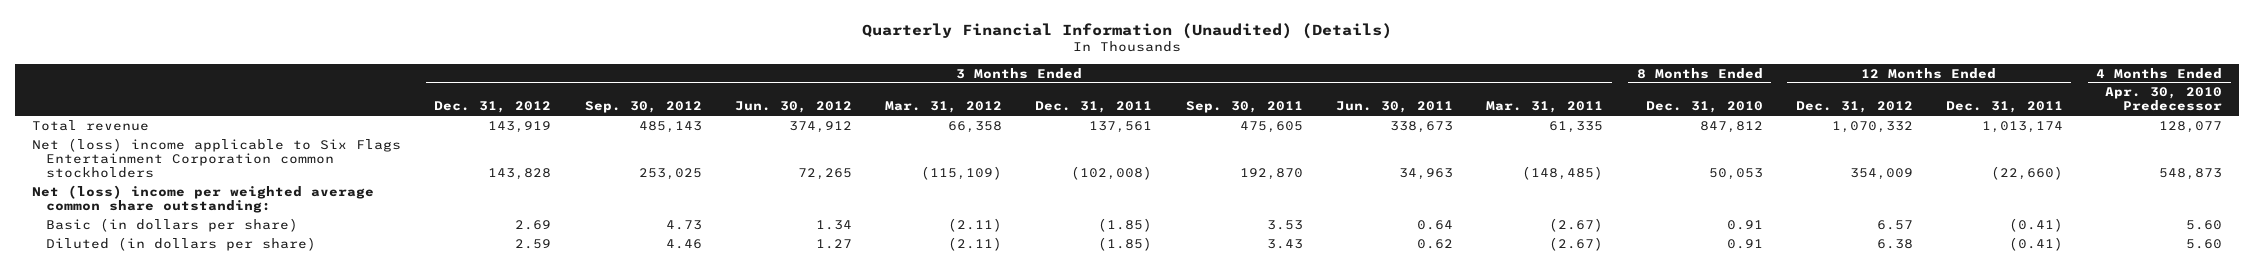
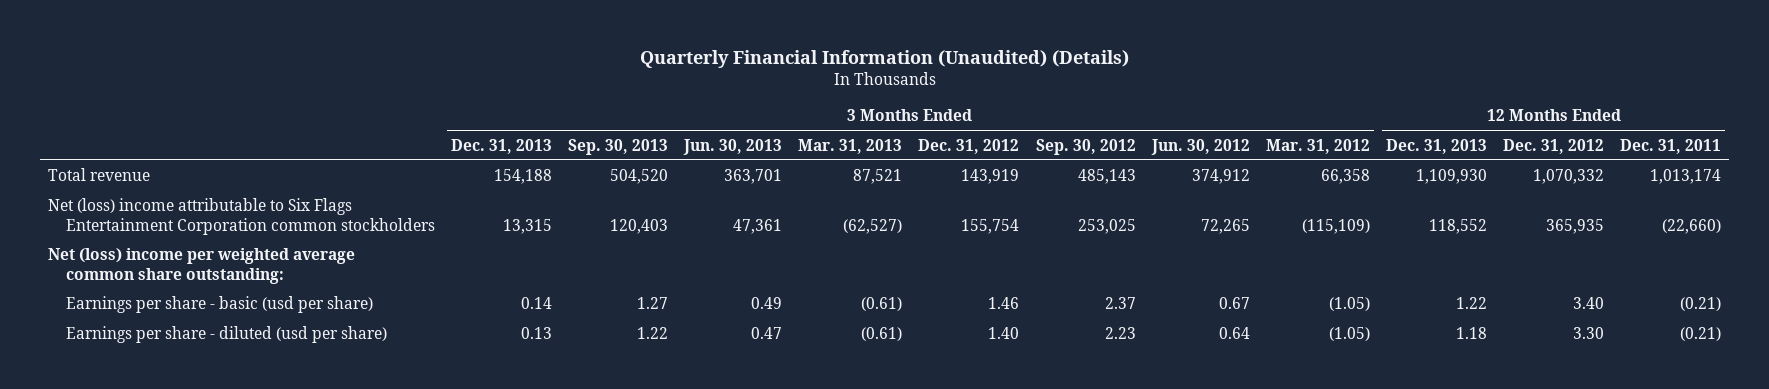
- | 3 Months Ended Dec. 31, 2012 | 3 Months Ended Sep. 30, 2012 | 3 Months Ended Jun. 30, 2012 | 3 Months Ended Mar. 31, 2012 | 3 Months Ended Dec. 31, 2011 | 3 Months Ended Sep. 30, 2011 | 3 Months Ended Jun. 30, 2011 | 3 Months Ended Mar. 31, 2011 | 8 Months Ended Dec. 31, 2010 | 12 Months Ended Dec. 31, 2012 | 12 Months Ended Dec. 31, 2011 | 4 Months Ended Apr. 30, 2010 Predecessor
+ | 3 Months Ended Dec. 31, 2013 | 3 Months Ended Sep. 30, 2013 | 3 Months Ended Jun. 30, 2013 | 3 Months Ended Mar. 31, 2013 | 3 Months Ended Dec. 31, 2012 | 3 Months Ended Sep. 30, 2012 | 3 Months Ended Jun. 30, 2012 | 3 Months Ended Mar. 31, 2012 | 12 Months Ended Dec. 31, 2013 | 12 Months Ended Dec. 31, 2012 | 12 Months Ended Dec. 31, 2011
- Net (loss) income applicable to Six Flags Entertainment Corporation common stockholders | 143,828 | 253,025 | 72,265 | (115,109) | (102,008) | 192,870 | 34,963 | (148,485) | 50,053 | 354,009 | (22,660) | 548,873
+ Net (loss) income attributable to Six Flags Entertainment Corporation common stockholders | 13,315 | 120,403 | 47,361 | (62,527) | 155,754 | 253,025 | 72,265 | (115,109) | 118,552 | 365,935 | (22,660)
- Basic (in dollars per share) | 2.69 | 4.73 | 1.34 | (2.11) | (1.85) | 3.53 | 0.64 | (2.67) | 0.91 | 6.57 | (0.41) | 5.60
- Diluted (in dollars per share) | 2.59 | 4.46 | 1.27 | (2.11) | (1.85) | 3.43 | 0.62 | (2.67) | 0.91 | 6.38 | (0.41) | 5.60
+ Earnings per share - basic (usd per share) | 0.14 | 1.27 | 0.49 | (0.61) | 1.46 | 2.37 | 0.67 | (1.05) | 1.22 | 3.40 | (0.21)
+ Earnings per share - diluted (usd per share) | 0.13 | 1.22 | 0.47 | (0.61) | 1.40 | 2.23 | 0.64 | (1.05) | 1.18 | 3.30 | (0.21)

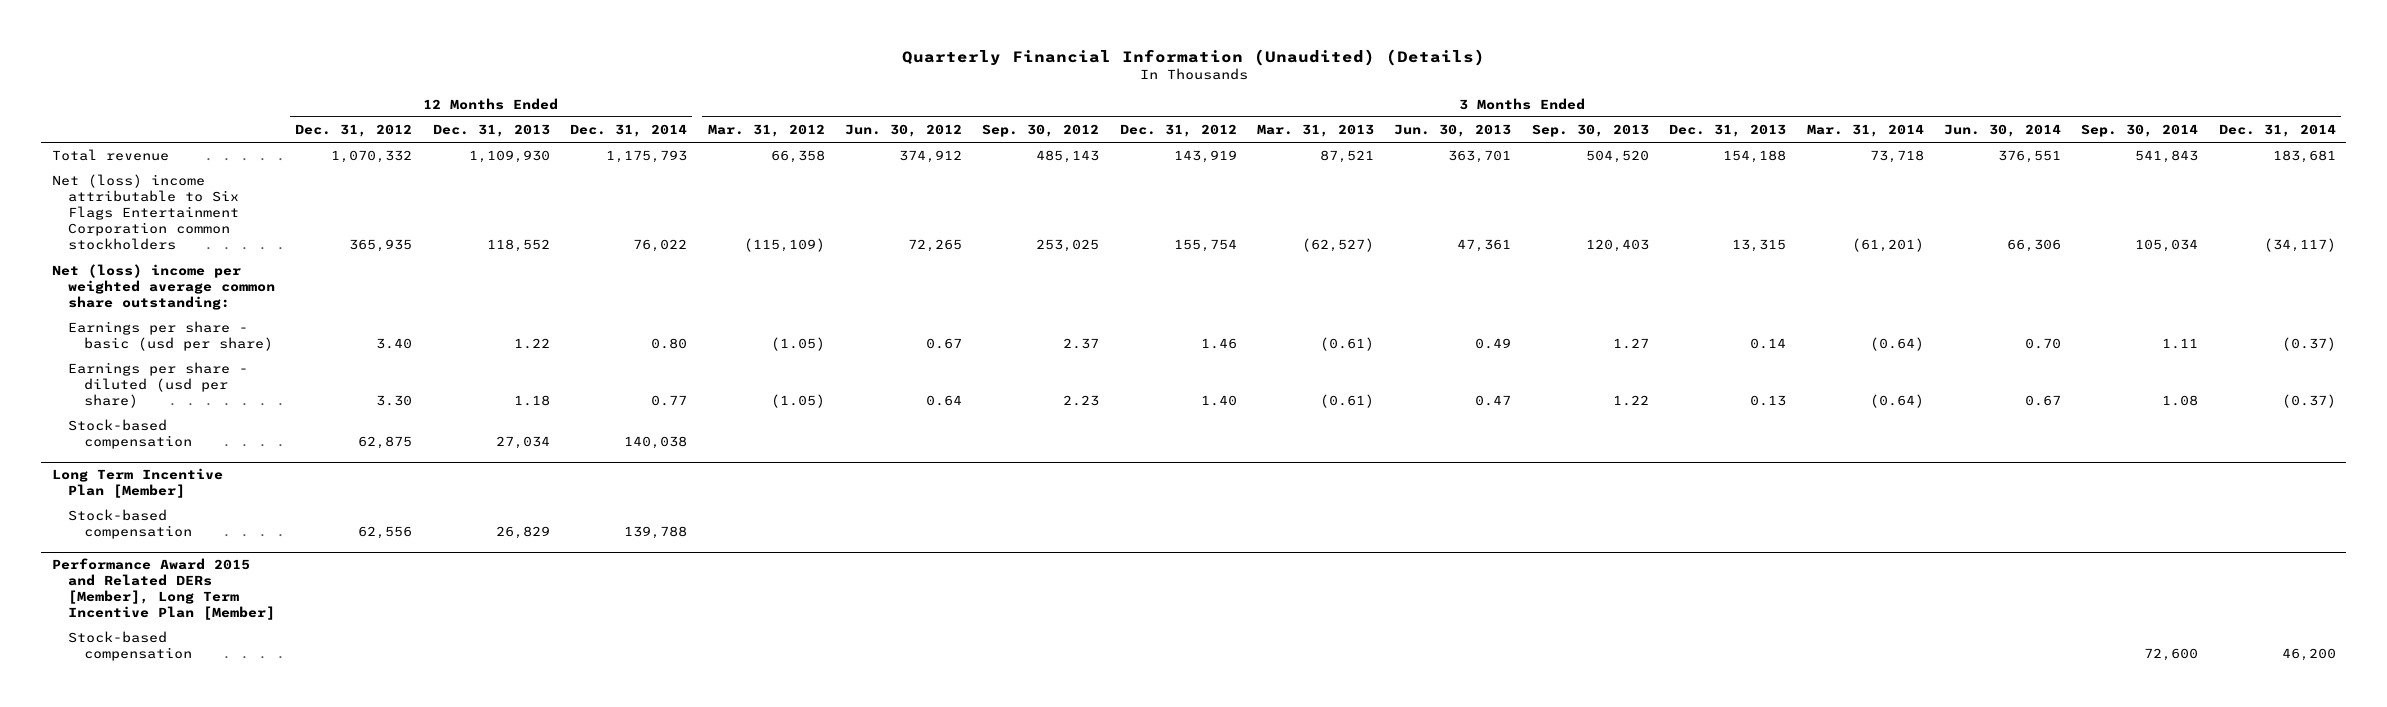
- | 3 Months Ended Dec. 31, 2013 | 3 Months Ended Sep. 30, 2013 | 3 Months Ended Jun. 30, 2013 | 3 Months Ended Mar. 31, 2013 | 3 Months Ended Dec. 31, 2012 | 3 Months Ended Sep. 30, 2012 | 3 Months Ended Jun. 30, 2012 | 3 Months Ended Mar. 31, 2012 | 12 Months Ended Dec. 31, 2013 | 12 Months Ended Dec. 31, 2012 | 12 Months Ended Dec. 31, 2011
+ | 12 Months Ended Dec. 31, 2012 | 12 Months Ended Dec. 31, 2013 | 12 Months Ended Dec. 31, 2014 | 3 Months Ended Mar. 31, 2012 | 3 Months Ended Jun. 30, 2012 | 3 Months Ended Sep. 30, 2012 | 3 Months Ended Dec. 31, 2012 | 3 Months Ended Mar. 31, 2013 | 3 Months Ended Jun. 30, 2013 | 3 Months Ended Sep. 30, 2013 | 3 Months Ended Dec. 31, 2013 | 3 Months Ended Mar. 31, 2014 | 3 Months Ended Jun. 30, 2014 | 3 Months Ended Sep. 30, 2014 | 3 Months Ended Dec. 31, 2014
+ Stock-based compensation | 62,875 | 27,034 | 140,038 | | | | | | | | | | | |
+ Long Term Incentive Plan [Member]
+ Stock-based compensation | 62,556 | 26,829 | 139,788 | | | | | | | | | | | |
+ Performance Award 2015 and Related DERs [Member], Long Term Incentive Plan [Member]
+ Stock-based compensation | | | | | | | | | | | | | | 72,600 | 46,200

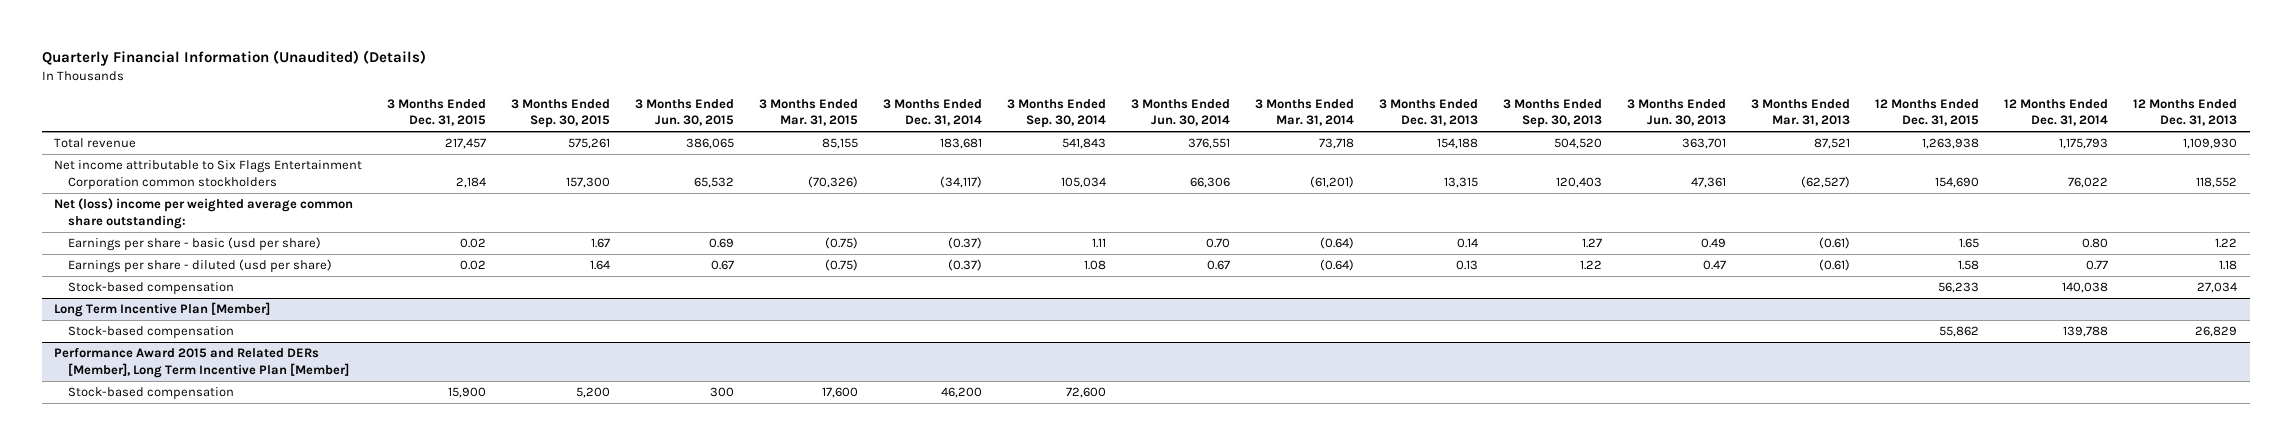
- | 12 Months Ended Dec. 31, 2012 | 12 Months Ended Dec. 31, 2013 | 12 Months Ended Dec. 31, 2014 | 3 Months Ended Mar. 31, 2012 | 3 Months Ended Jun. 30, 2012 | 3 Months Ended Sep. 30, 2012 | 3 Months Ended Dec. 31, 2012 | 3 Months Ended Mar. 31, 2013 | 3 Months Ended Jun. 30, 2013 | 3 Months Ended Sep. 30, 2013 | 3 Months Ended Dec. 31, 2013 | 3 Months Ended Mar. 31, 2014 | 3 Months Ended Jun. 30, 2014 | 3 Months Ended Sep. 30, 2014 | 3 Months Ended Dec. 31, 2014
+ | 3 Months Ended Dec. 31, 2015 | 3 Months Ended Sep. 30, 2015 | 3 Months Ended Jun. 30, 2015 | 3 Months Ended Mar. 31, 2015 | 3 Months Ended Dec. 31, 2014 | 3 Months Ended Sep. 30, 2014 | 3 Months Ended Jun. 30, 2014 | 3 Months Ended Mar. 31, 2014 | 3 Months Ended Dec. 31, 2013 | 3 Months Ended Sep. 30, 2013 | 3 Months Ended Jun. 30, 2013 | 3 Months Ended Mar. 31, 2013 | 12 Months Ended Dec. 31, 2015 | 12 Months Ended Dec. 31, 2014 | 12 Months Ended Dec. 31, 2013
- Net (loss) income attributable to Six Flags Entertainment Corporation common stockholders | 365,935 | 118,552 | 76,022 | (115,109) | 72,265 | 253,025 | 155,754 | (62,527) | 47,361 | 120,403 | 13,315 | (61,201) | 66,306 | 105,034 | (34,117)
+ Net income attributable to Six Flags Entertainment Corporation common stockholders | 2,184 | 157,300 | 65,532 | (70,326) | (34,117) | 105,034 | 66,306 | (61,201) | 13,315 | 120,403 | 47,361 | (62,527) | 154,690 | 76,022 | 118,552

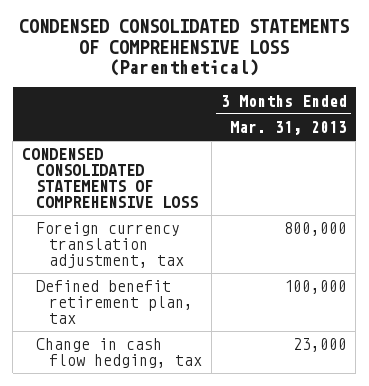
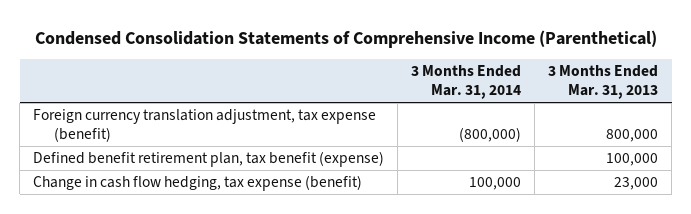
- CONDENSED CONSOLIDATED STATEMENTS OF COMPREHENSIVE LOSS (Parenthetical)
+ Condensed Consolidation Statements of Comprehensive Income (Parenthetical)
- | 3 Months Ended Mar. 31, 2013
+ | 3 Months Ended Mar. 31, 2014 | 3 Months Ended Mar. 31, 2013
- CONDENSED CONSOLIDATED STATEMENTS OF COMPREHENSIVE LOSS
- Foreign currency translation adjustment, tax | 800,000
- Defined benefit retirement plan, tax | 100,000
- Change in cash flow hedging, tax | 23,000
+ Foreign currency translation adjustment, tax expense (benefit) | (800,000) | 800,000
+ Defined benefit retirement plan, tax benefit (expense) | | 100,000
+ Change in cash flow hedging, tax expense (benefit) | 100,000 | 23,000

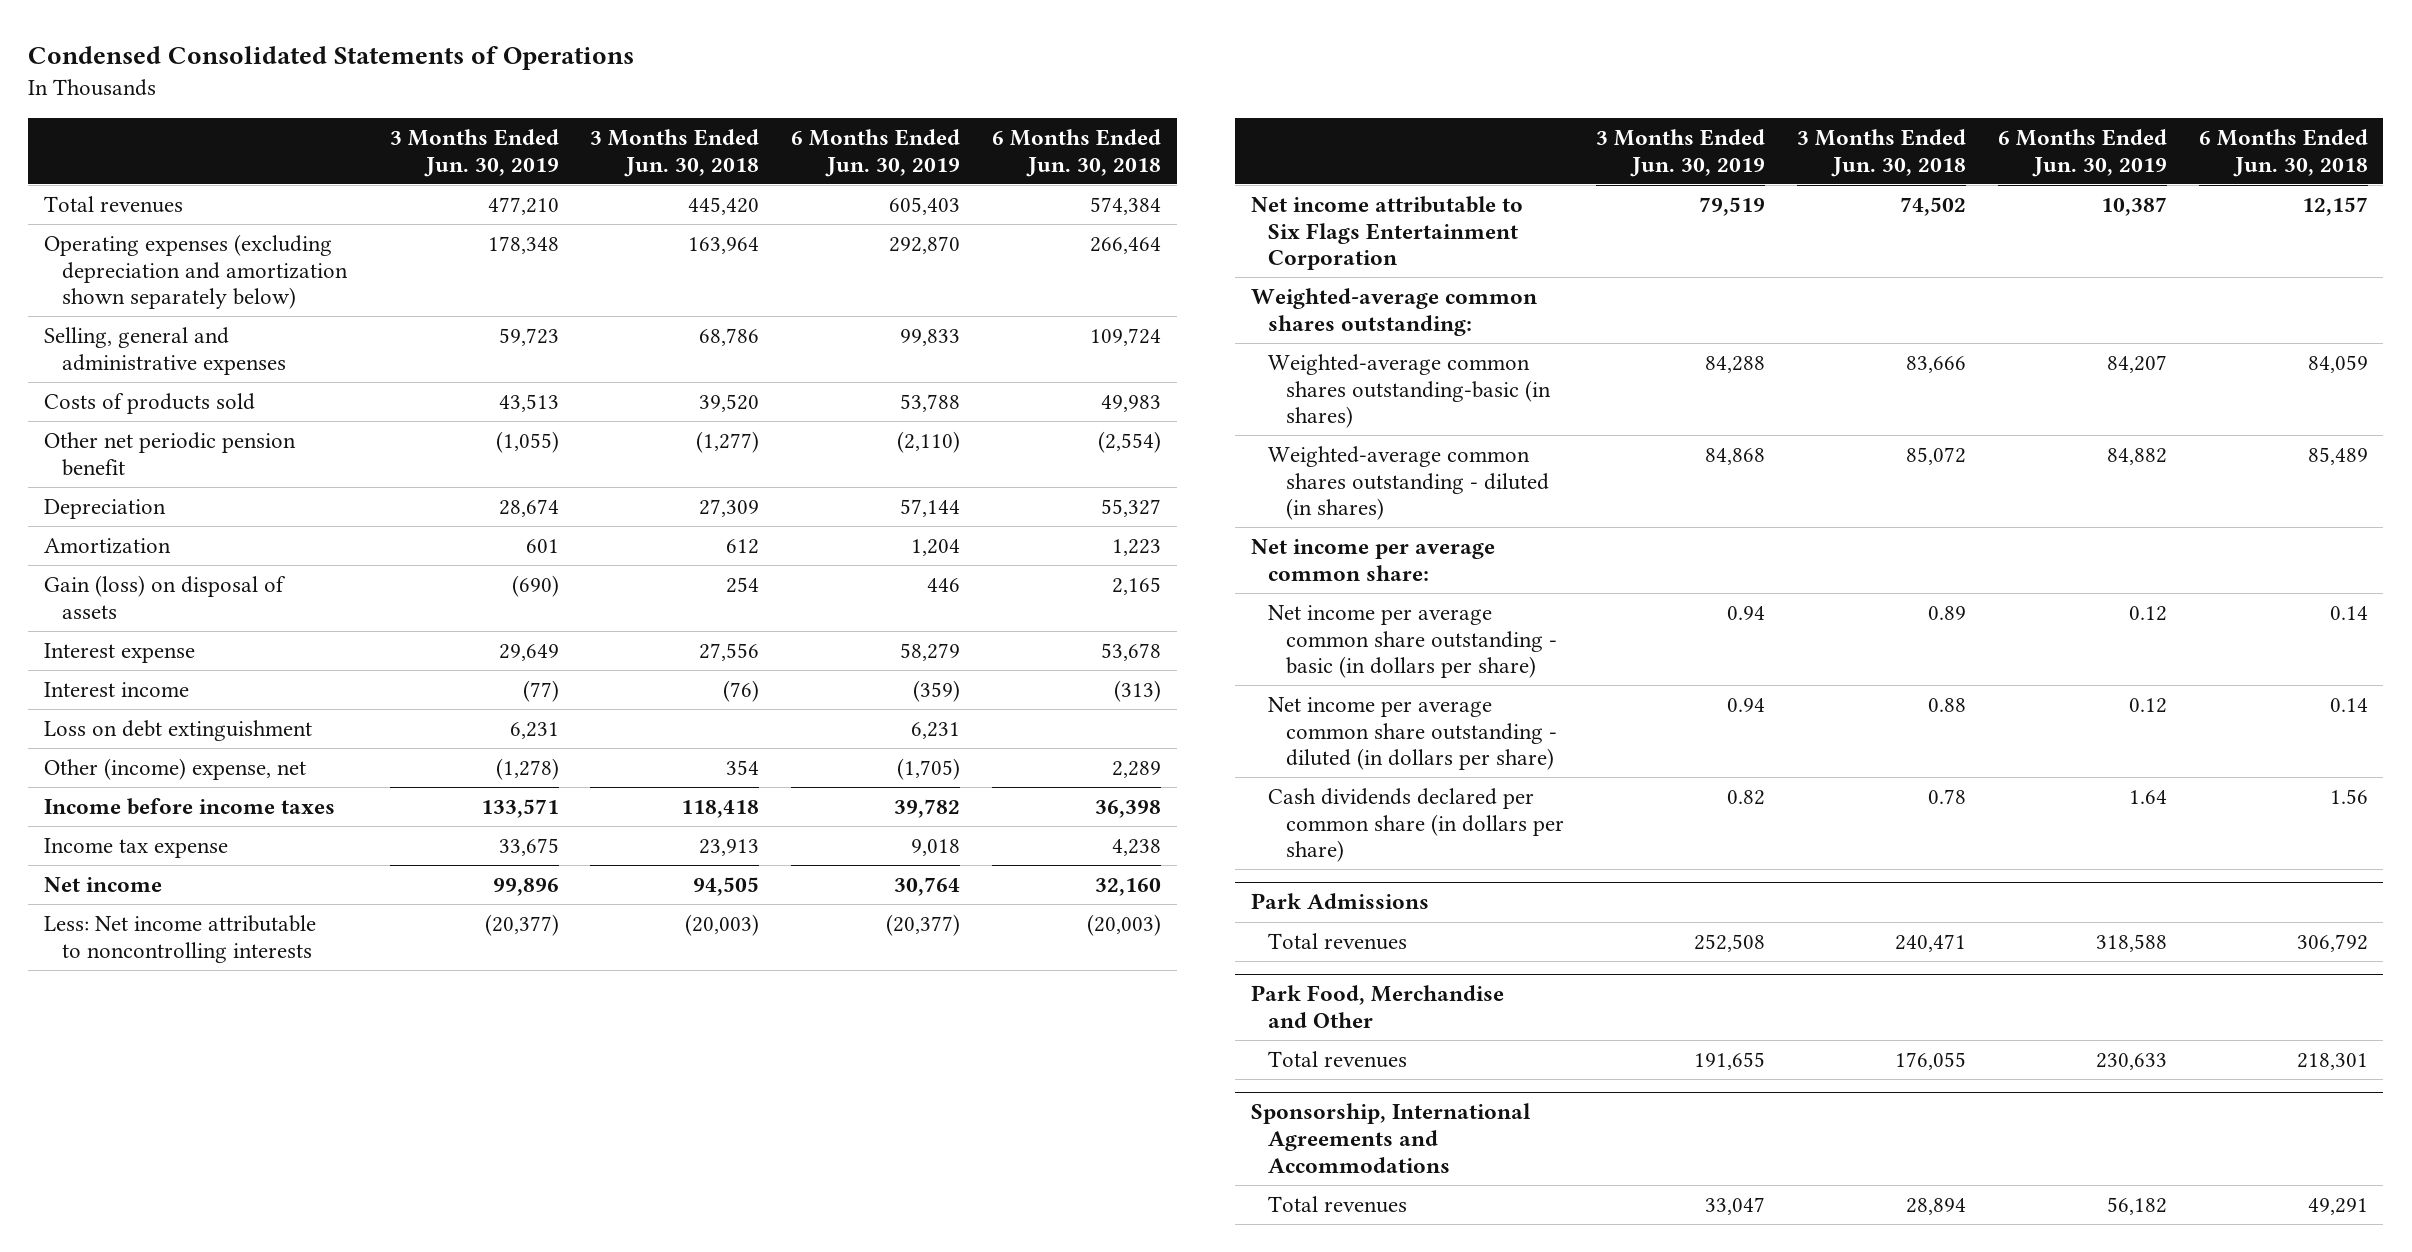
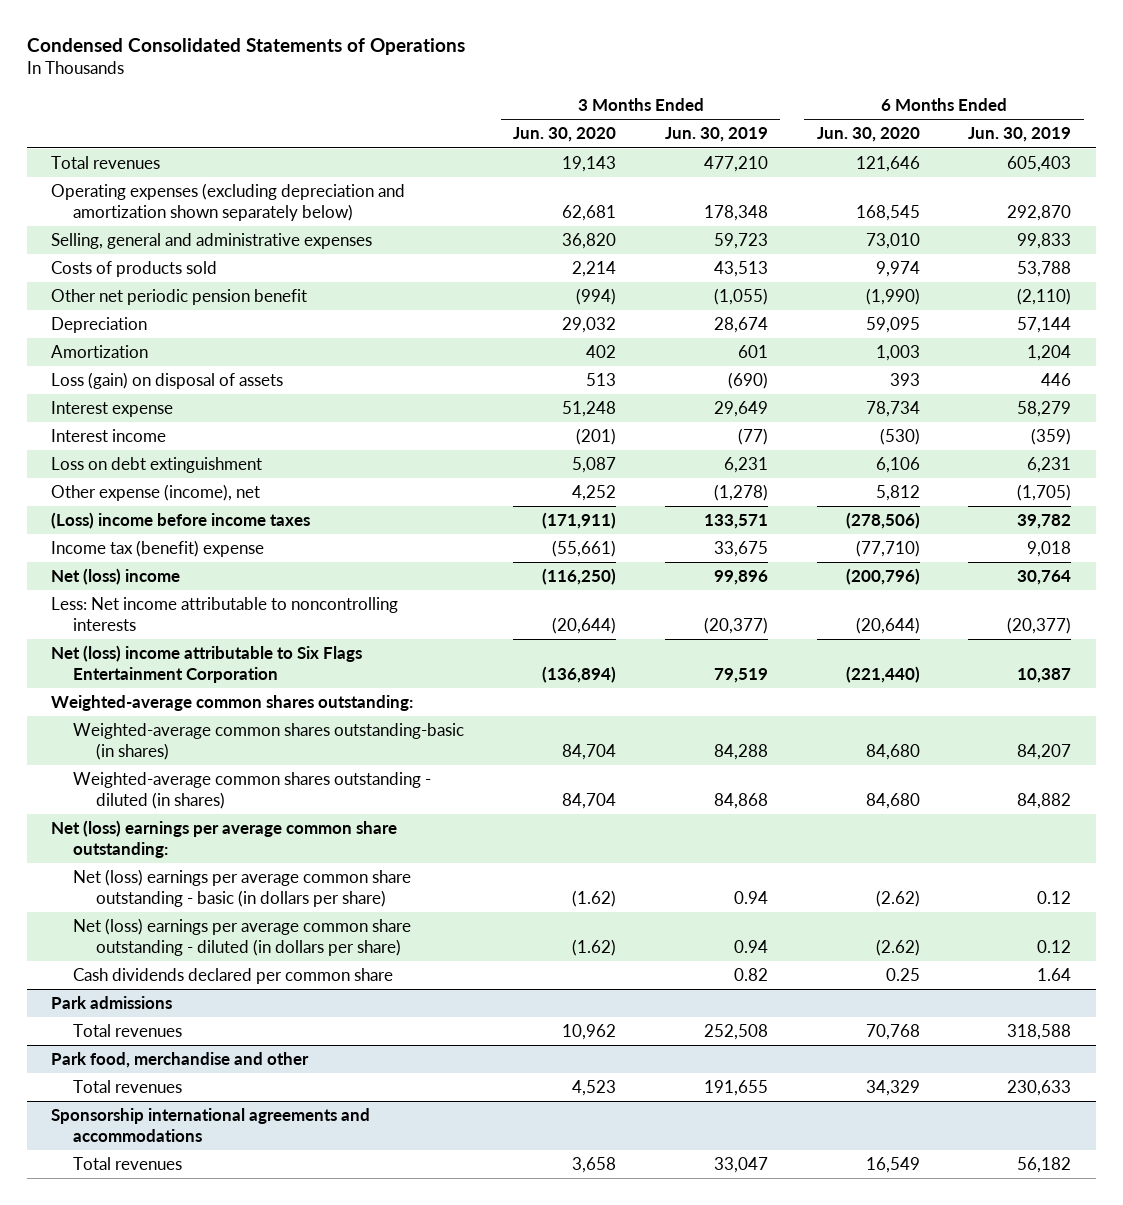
- | 3 Months Ended Jun. 30, 2019 | 3 Months Ended Jun. 30, 2018 | 6 Months Ended Jun. 30, 2019 | 6 Months Ended Jun. 30, 2018
+ | 3 Months Ended Jun. 30, 2020 | 3 Months Ended Jun. 30, 2019 | 6 Months Ended Jun. 30, 2020 | 6 Months Ended Jun. 30, 2019
- Gain (loss) on disposal of assets | (690) | 254 | 446 | 2,165
+ Loss (gain) on disposal of assets | 513 | (690) | 393 | 446
- Other (income) expense, net | (1,278) | 354 | (1,705) | 2,289
- Income before income taxes | 133,571 | 118,418 | 39,782 | 36,398
- Income tax expense | 33,675 | 23,913 | 9,018 | 4,238
- Net income | 99,896 | 94,505 | 30,764 | 32,160
+ Other expense (income), net | 4,252 | (1,278) | 5,812 | (1,705)
+ (Loss) income before income taxes | (171,911) | 133,571 | (278,506) | 39,782
+ Income tax (benefit) expense | (55,661) | 33,675 | (77,710) | 9,018
+ Net (loss) income | (116,250) | 99,896 | (200,796) | 30,764
- Net income attributable to Six Flags Entertainment Corporation | 79,519 | 74,502 | 10,387 | 12,157
+ Net (loss) income attributable to Six Flags Entertainment Corporation | (136,894) | 79,519 | (221,440) | 10,387
- Net income per average common share:
- Net income per average common share outstanding - basic (in dollars per share) | 0.94 | 0.89 | 0.12 | 0.14
- Net income per average common share outstanding - diluted (in dollars per share) | 0.94 | 0.88 | 0.12 | 0.14
- Cash dividends declared per common share (in dollars per share) | 0.82 | 0.78 | 1.64 | 1.56
- Park Admissions
+ Net (loss) earnings per average common share outstanding:
+ Net (loss) earnings per average common share outstanding - basic (in dollars per share) | (1.62) | 0.94 | (2.62) | 0.12
+ Net (loss) earnings per average common share outstanding - diluted (in dollars per share) | (1.62) | 0.94 | (2.62) | 0.12
+ Cash dividends declared per common share | | 0.82 | 0.25 | 1.64
+ Park admissions
- Park Food, Merchandise and Other
+ Park food, merchandise and other
- Sponsorship, International Agreements and Accommodations
+ Sponsorship international agreements and accommodations

